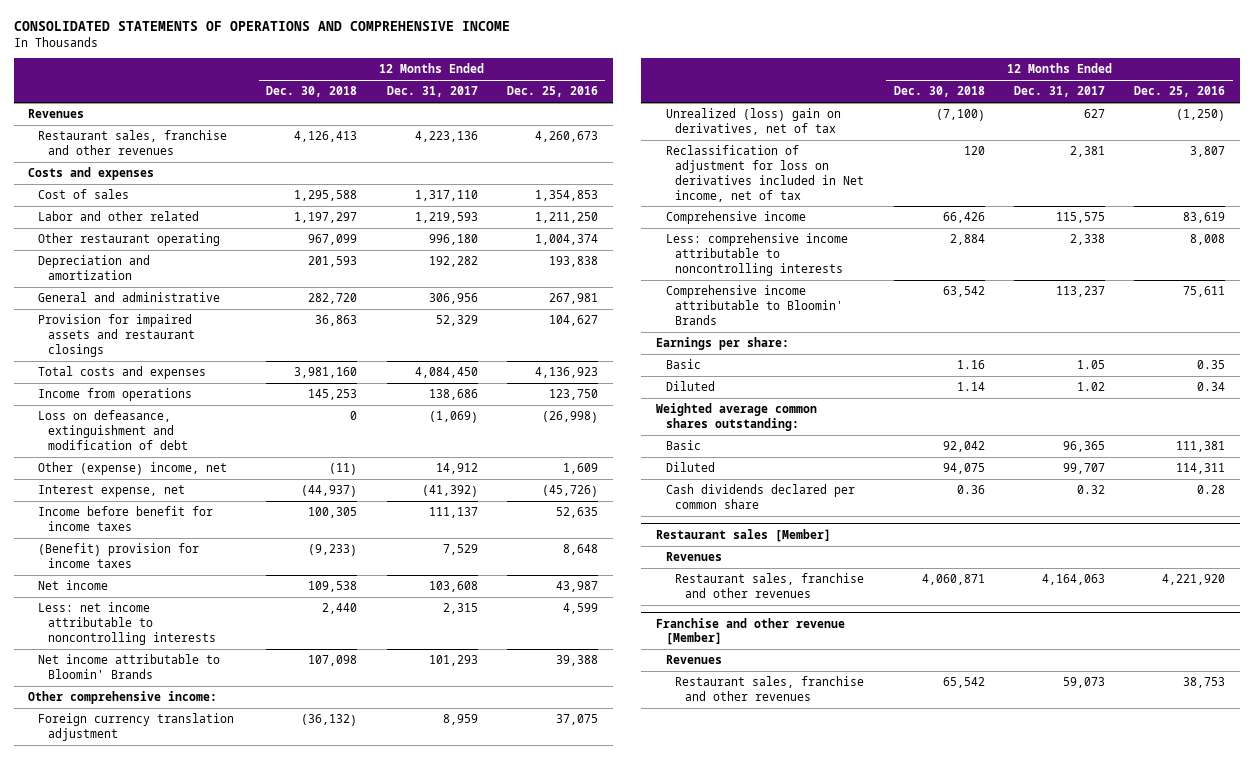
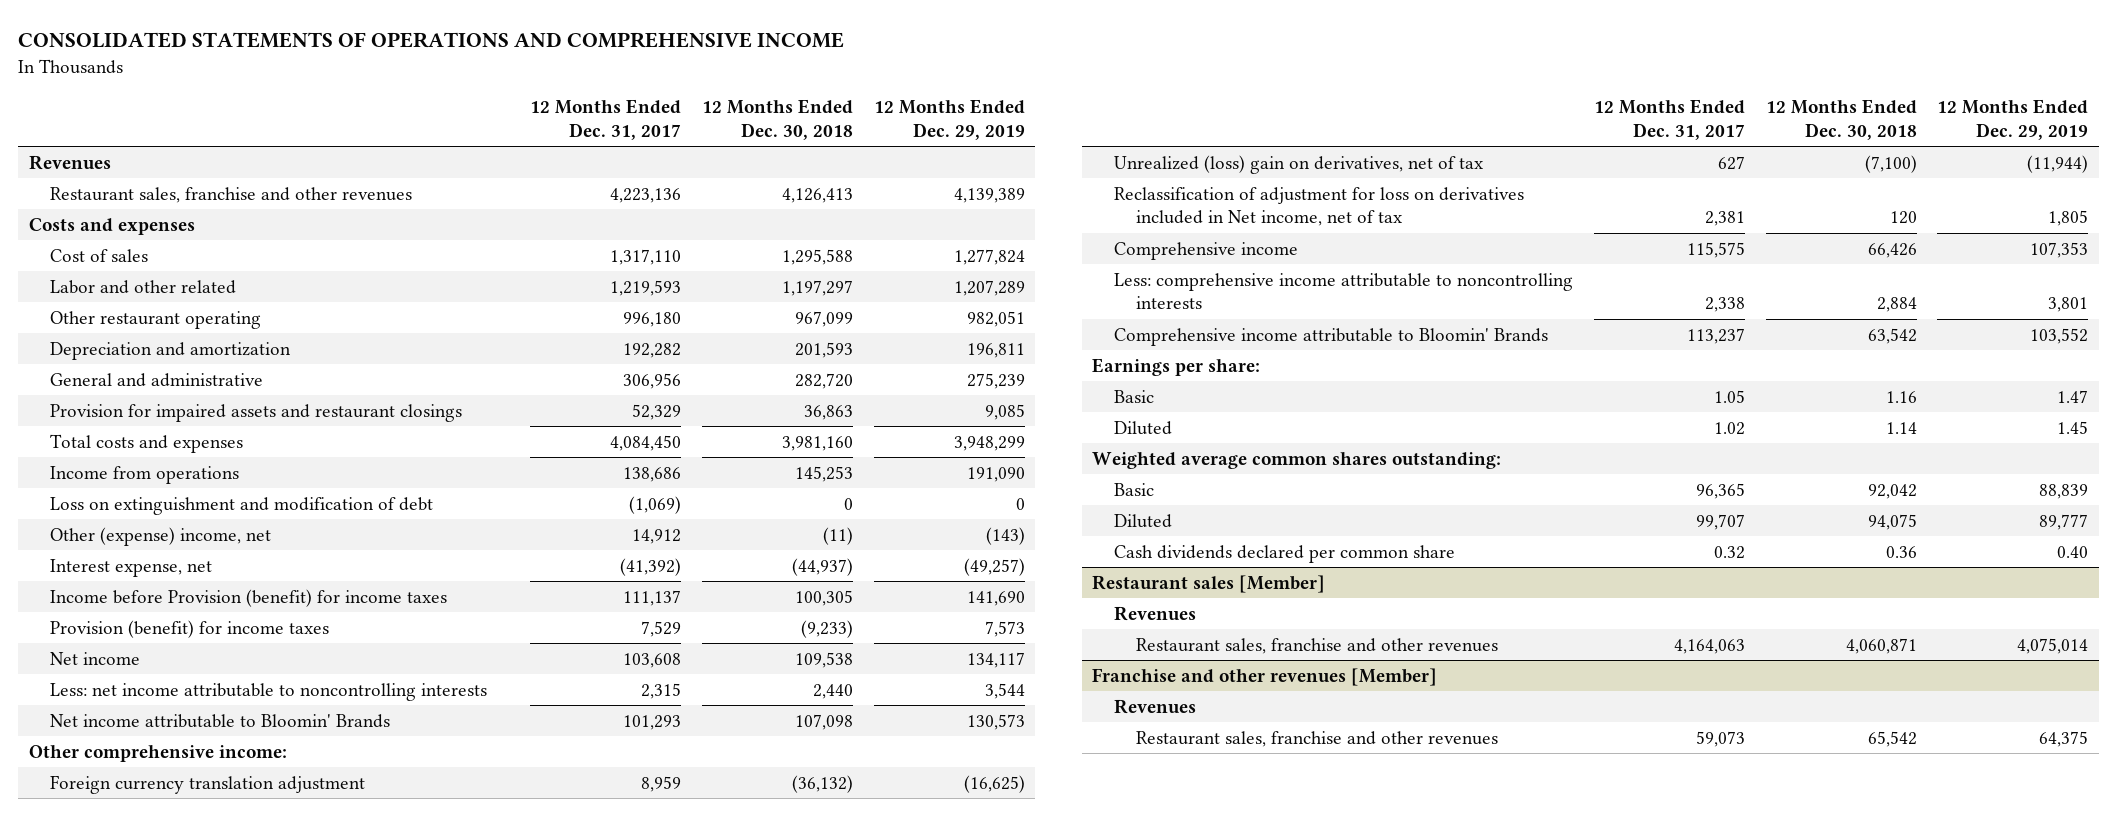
- | 12 Months Ended Dec. 30, 2018 | 12 Months Ended Dec. 31, 2017 | 12 Months Ended Dec. 25, 2016
+ | 12 Months Ended Dec. 31, 2017 | 12 Months Ended Dec. 30, 2018 | 12 Months Ended Dec. 29, 2019
- Loss on defeasance, extinguishment and modification of debt | 0 | (1,069) | (26,998)
+ Loss on extinguishment and modification of debt | (1,069) | 0 | 0
- Income before benefit for income taxes | 100,305 | 111,137 | 52,635
- (Benefit) provision for income taxes | (9,233) | 7,529 | 8,648
+ Income before Provision (benefit) for income taxes | 111,137 | 100,305 | 141,690
+ Provision (benefit) for income taxes | 7,529 | (9,233) | 7,573
- Franchise and other revenue [Member]
+ Franchise and other revenues [Member]

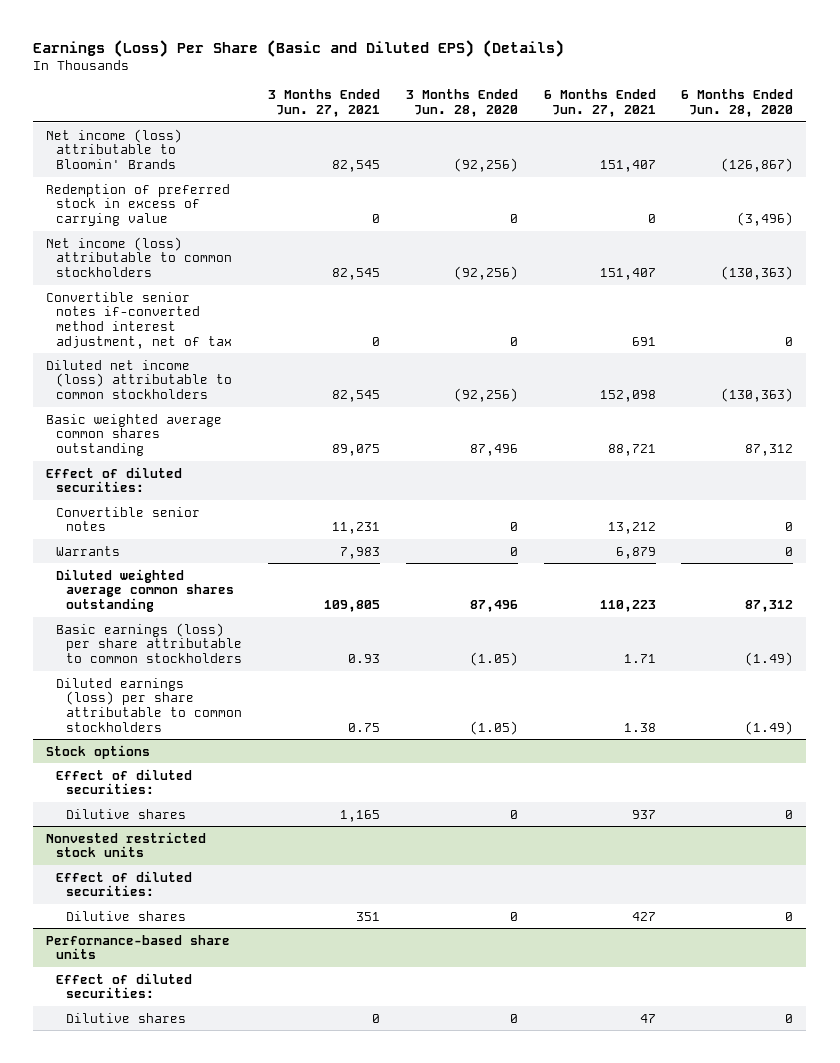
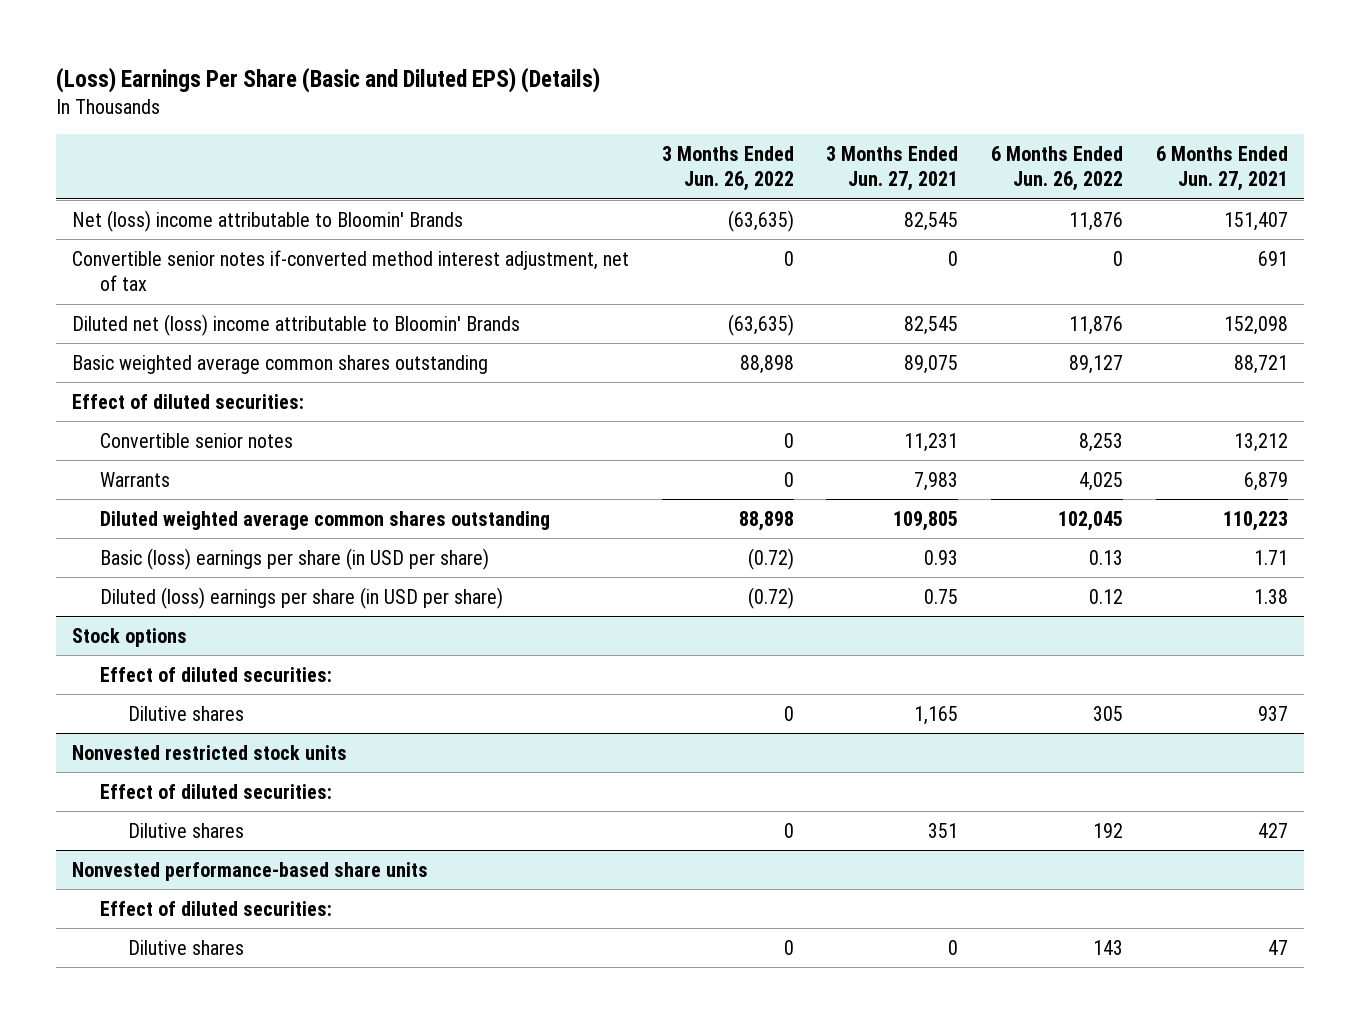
- Earnings (Loss) Per Share (Basic and Diluted EPS) (Details)
+ (Loss) Earnings Per Share (Basic and Diluted EPS) (Details)
- | 3 Months Ended Jun. 27, 2021 | 3 Months Ended Jun. 28, 2020 | 6 Months Ended Jun. 27, 2021 | 6 Months Ended Jun. 28, 2020
+ | 3 Months Ended Jun. 26, 2022 | 3 Months Ended Jun. 27, 2021 | 6 Months Ended Jun. 26, 2022 | 6 Months Ended Jun. 27, 2021
- Net income (loss) attributable to Bloomin' Brands | 82,545 | (92,256) | 151,407 | (126,867)
- Redemption of preferred stock in excess of carrying value | 0 | 0 | 0 | (3,496)
- Net income (loss) attributable to common stockholders | 82,545 | (92,256) | 151,407 | (130,363)
+ Net (loss) income attributable to Bloomin' Brands | (63,635) | 82,545 | 11,876 | 151,407
- Diluted net income (loss) attributable to common stockholders | 82,545 | (92,256) | 152,098 | (130,363)
+ Diluted net (loss) income attributable to Bloomin' Brands | (63,635) | 82,545 | 11,876 | 152,098
- Basic earnings (loss) per share attributable to common stockholders | 0.93 | (1.05) | 1.71 | (1.49)
- Diluted earnings (loss) per share attributable to common stockholders | 0.75 | (1.05) | 1.38 | (1.49)
+ Basic (loss) earnings per share (in USD per share) | (0.72) | 0.93 | 0.13 | 1.71
+ Diluted (loss) earnings per share (in USD per share) | (0.72) | 0.75 | 0.12 | 1.38
- Performance-based share units
+ Nonvested performance-based share units

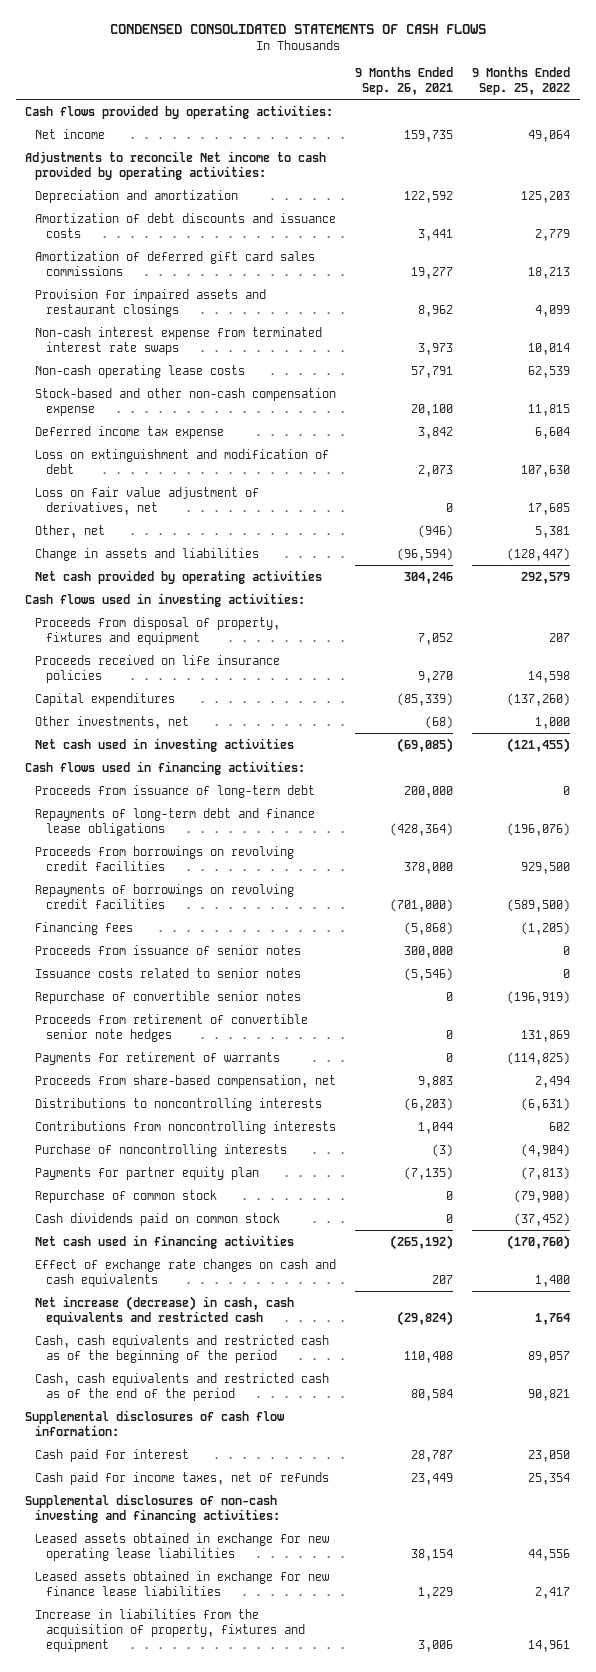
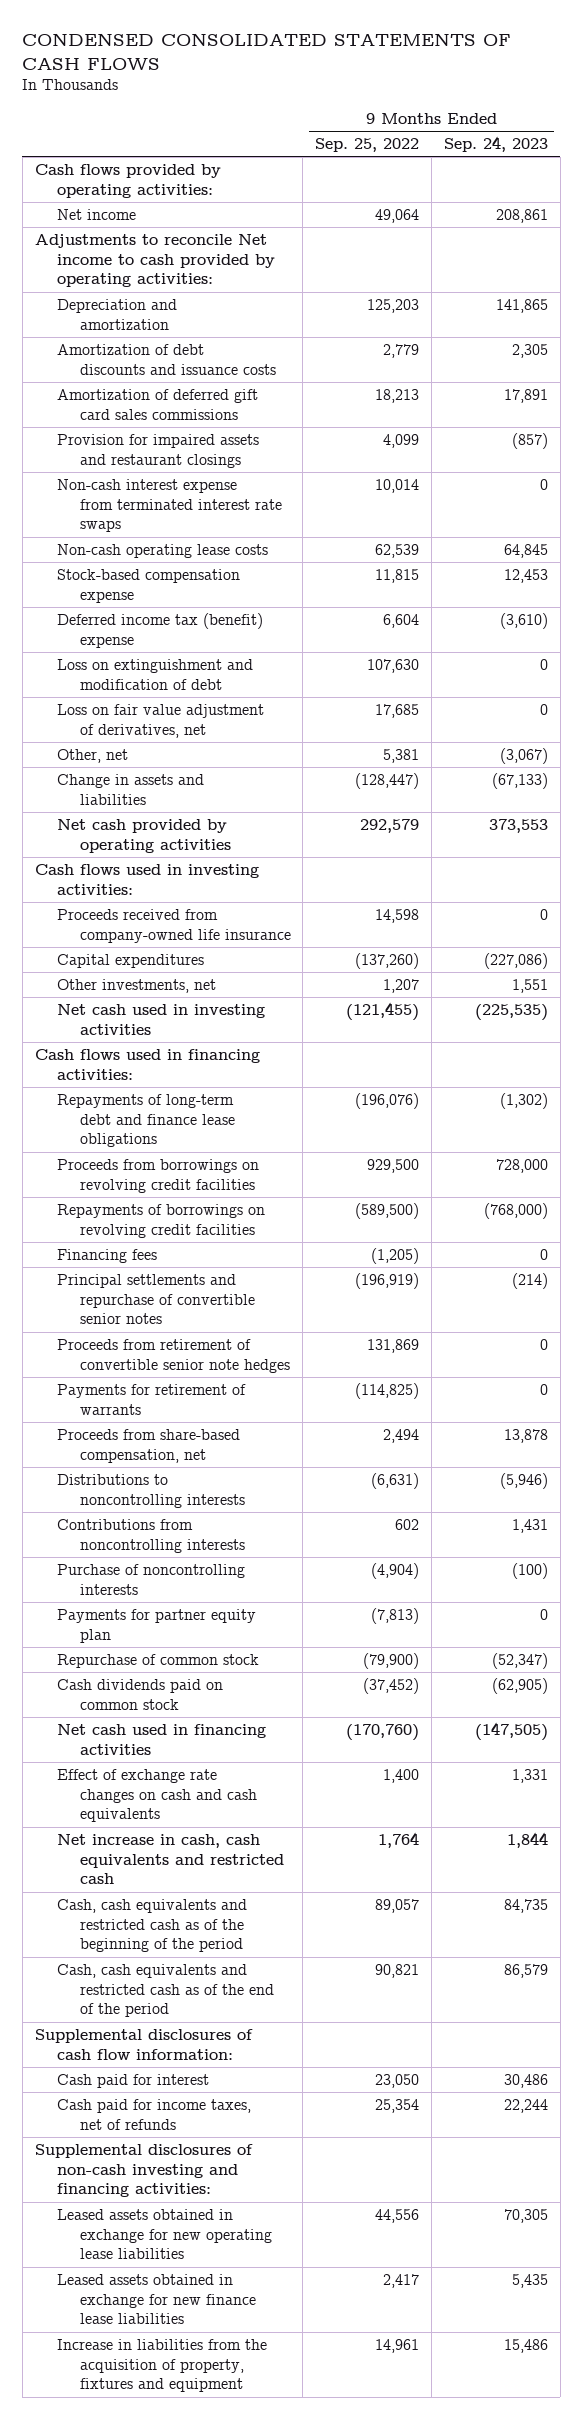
- | 9 Months Ended Sep. 26, 2021 | 9 Months Ended Sep. 25, 2022
+ | 9 Months Ended Sep. 25, 2022 | 9 Months Ended Sep. 24, 2023
- Stock-based and other non-cash compensation expense | 20,100 | 11,815
- Deferred income tax expense | 3,842 | 6,604
+ Stock-based compensation expense | 11,815 | 12,453
+ Deferred income tax (benefit) expense | 6,604 | (3,610)
- Proceeds from disposal of property, fixtures and equipment | 7,052 | 207
- Proceeds received on life insurance policies | 9,270 | 14,598
+ Proceeds received from company-owned life insurance | 14,598 | 0
- Other investments, net | (68) | 1,000
+ Other investments, net | 1,207 | 1,551
- Proceeds from issuance of long-term debt | 200,000 | 0
- Proceeds from issuance of senior notes | 300,000 | 0
- Issuance costs related to senior notes | (5,546) | 0
- Repurchase of convertible senior notes | 0 | (196,919)
+ Principal settlements and repurchase of convertible senior notes | (196,919) | (214)
- Net increase (decrease) in cash, cash equivalents and restricted cash | (29,824) | 1,764
+ Net increase in cash, cash equivalents and restricted cash | 1,764 | 1,844

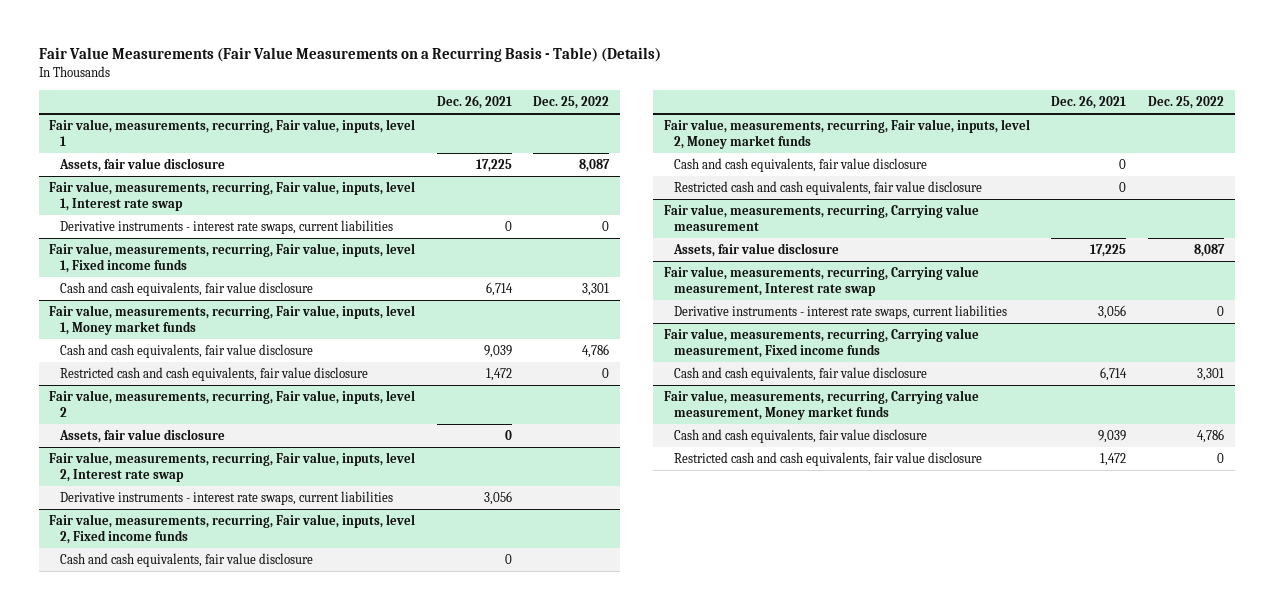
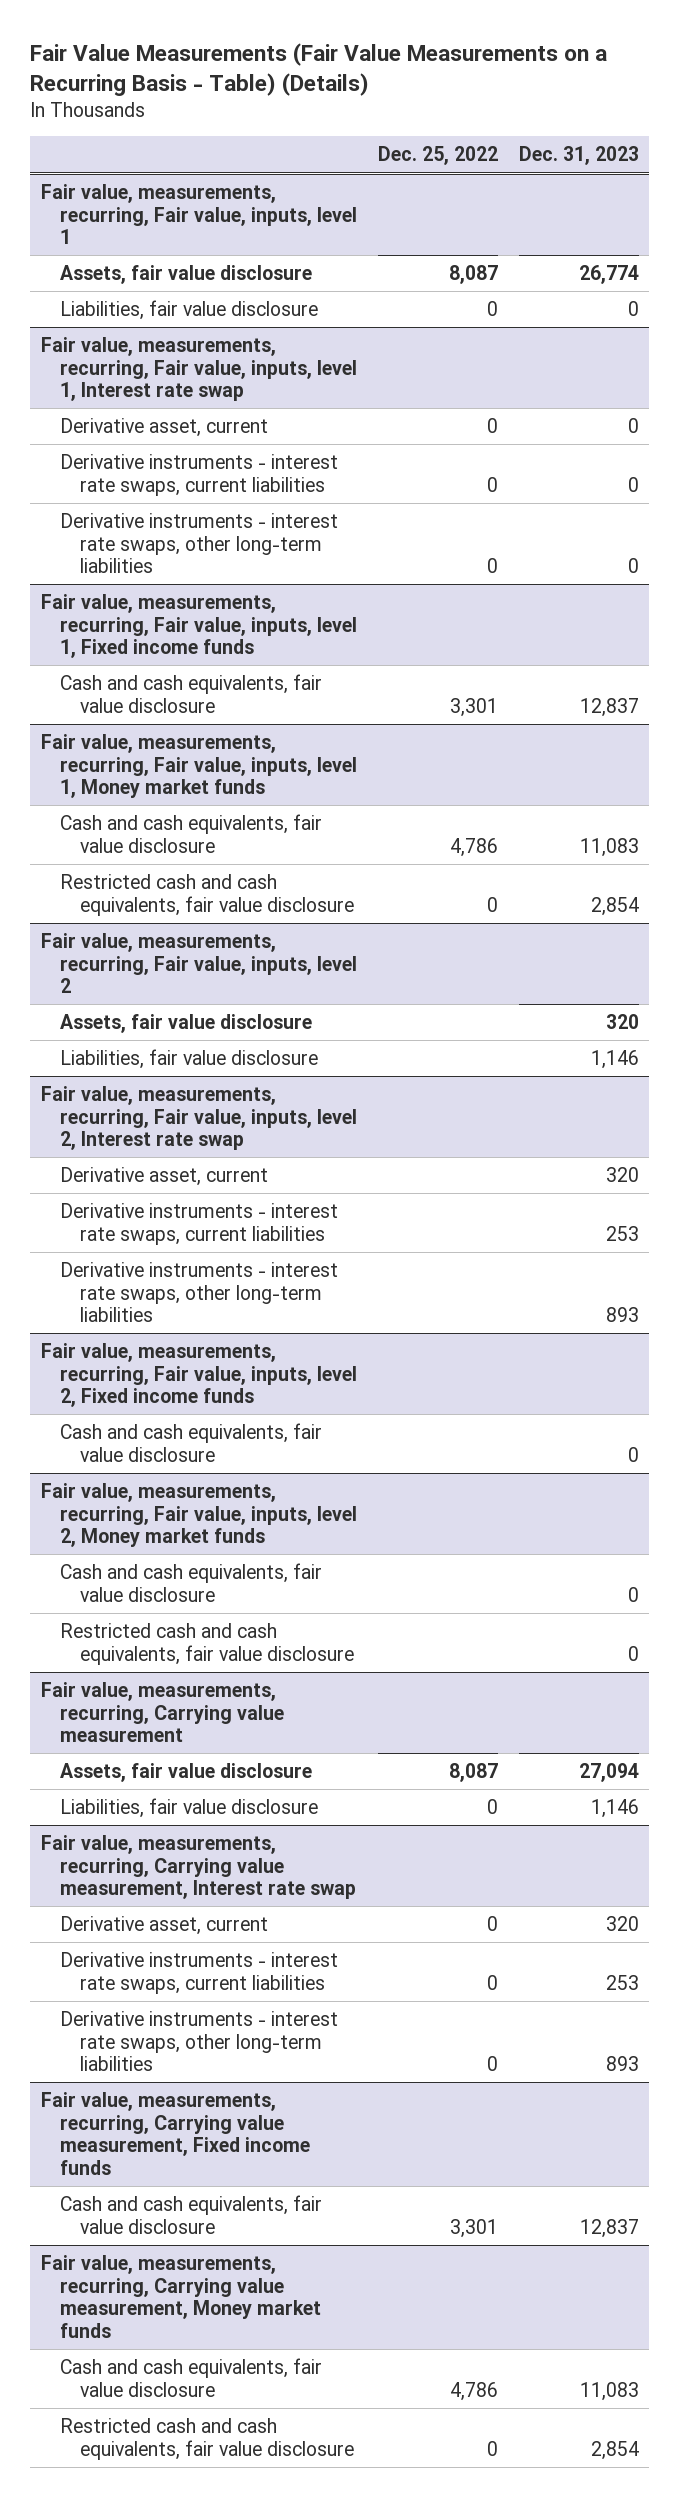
- | Dec. 26, 2021 | Dec. 25, 2022
+ | Dec. 25, 2022 | Dec. 31, 2023
@ Fair value, measurements, recurring, Fair value, inputs, level 1
+ Liabilities, fair value disclosure | 0 | 0
@ Fair value, measurements, recurring, Fair value, inputs, level 1, Interest rate swap
+ Derivative asset, current | 0 | 0
+ Derivative instruments - interest rate swaps, other long-term liabilities | 0 | 0
@ Fair value, measurements, recurring, Fair value, inputs, level 2
+ Liabilities, fair value disclosure | | 1,146
@ Fair value, measurements, recurring, Fair value, inputs, level 2, Interest rate swap
+ Derivative asset, current | | 320
+ Derivative instruments - interest rate swaps, other long-term liabilities | | 893
@ Fair value, measurements, recurring, Carrying value measurement
+ Liabilities, fair value disclosure | 0 | 1,146
@ Fair value, measurements, recurring, Carrying value measurement, Interest rate swap
+ Derivative asset, current | 0 | 320
+ Derivative instruments - interest rate swaps, other long-term liabilities | 0 | 893

